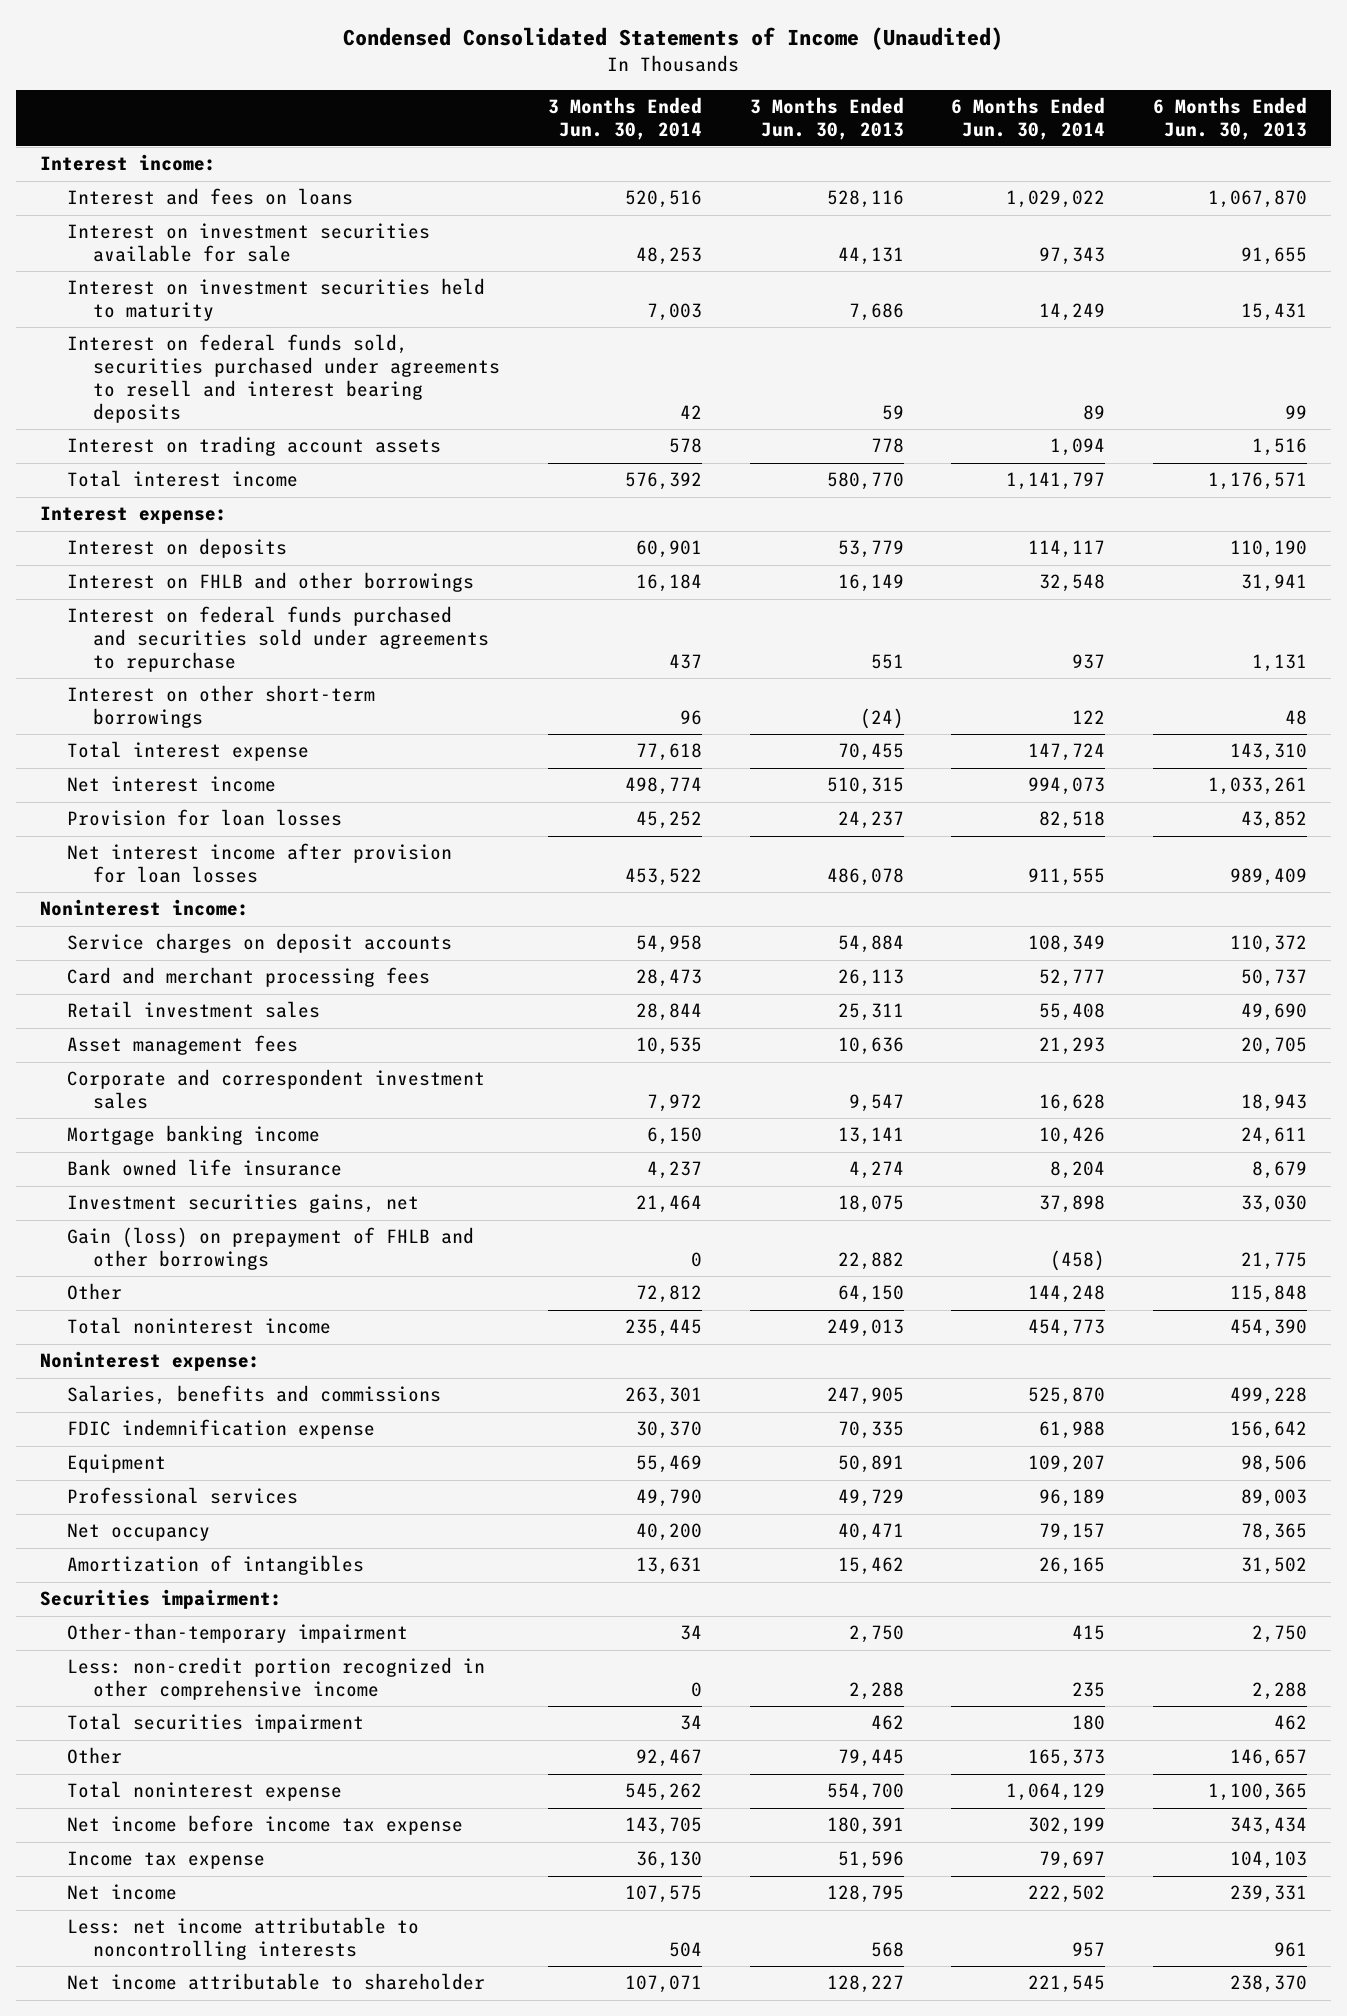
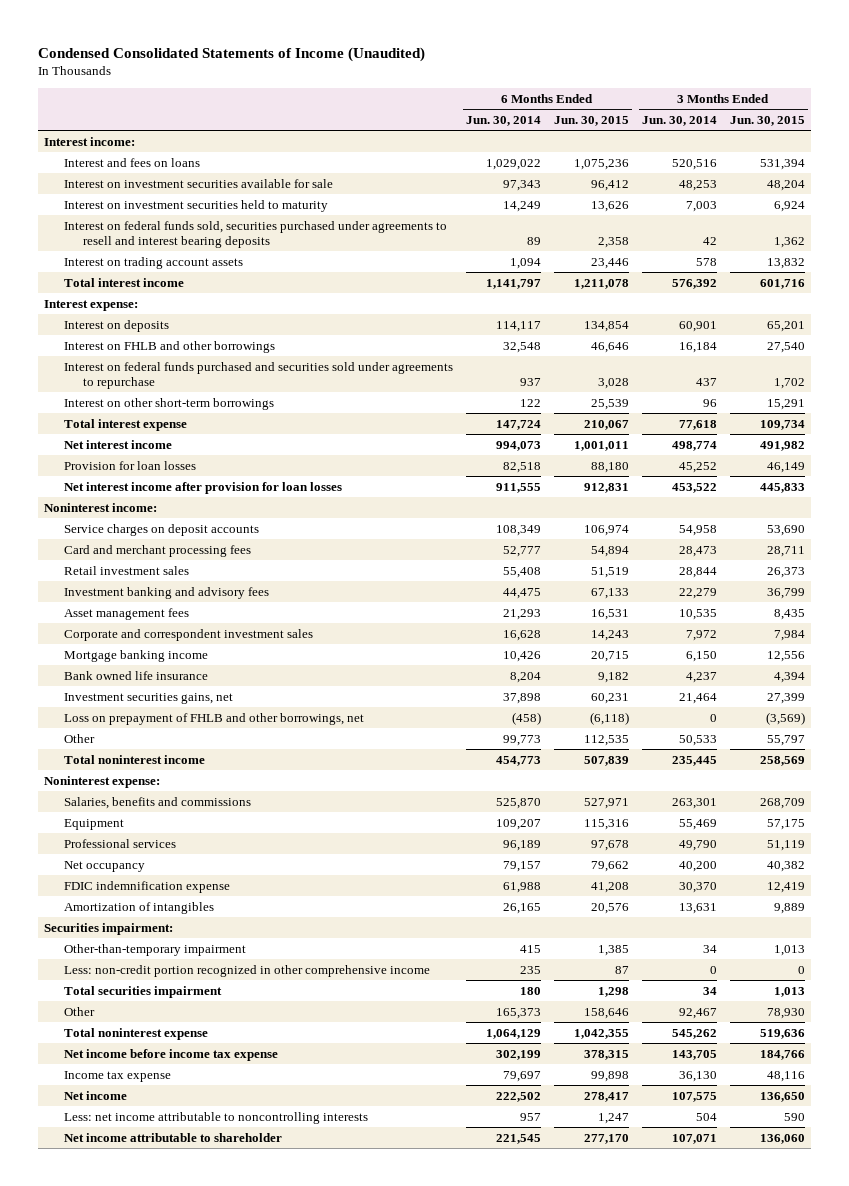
- | 3 Months Ended Jun. 30, 2014 | 3 Months Ended Jun. 30, 2013 | 6 Months Ended Jun. 30, 2014 | 6 Months Ended Jun. 30, 2013
+ | 6 Months Ended Jun. 30, 2014 | 6 Months Ended Jun. 30, 2015 | 3 Months Ended Jun. 30, 2014 | 3 Months Ended Jun. 30, 2015
+ Investment banking and advisory fees | 44,475 | 67,133 | 22,279 | 36,799
- Gain (loss) on prepayment of FHLB and other borrowings | 0 | 22,882 | (458) | 21,775
- Other | 72,812 | 64,150 | 144,248 | 115,848
+ Loss on prepayment of FHLB and other borrowings, net | (458) | (6,118) | 0 | (3,569)
+ Other | 99,773 | 112,535 | 50,533 | 55,797
moved down: FDIC indemnification expense | 61,988 | 41,208 | 30,370 | 12,419

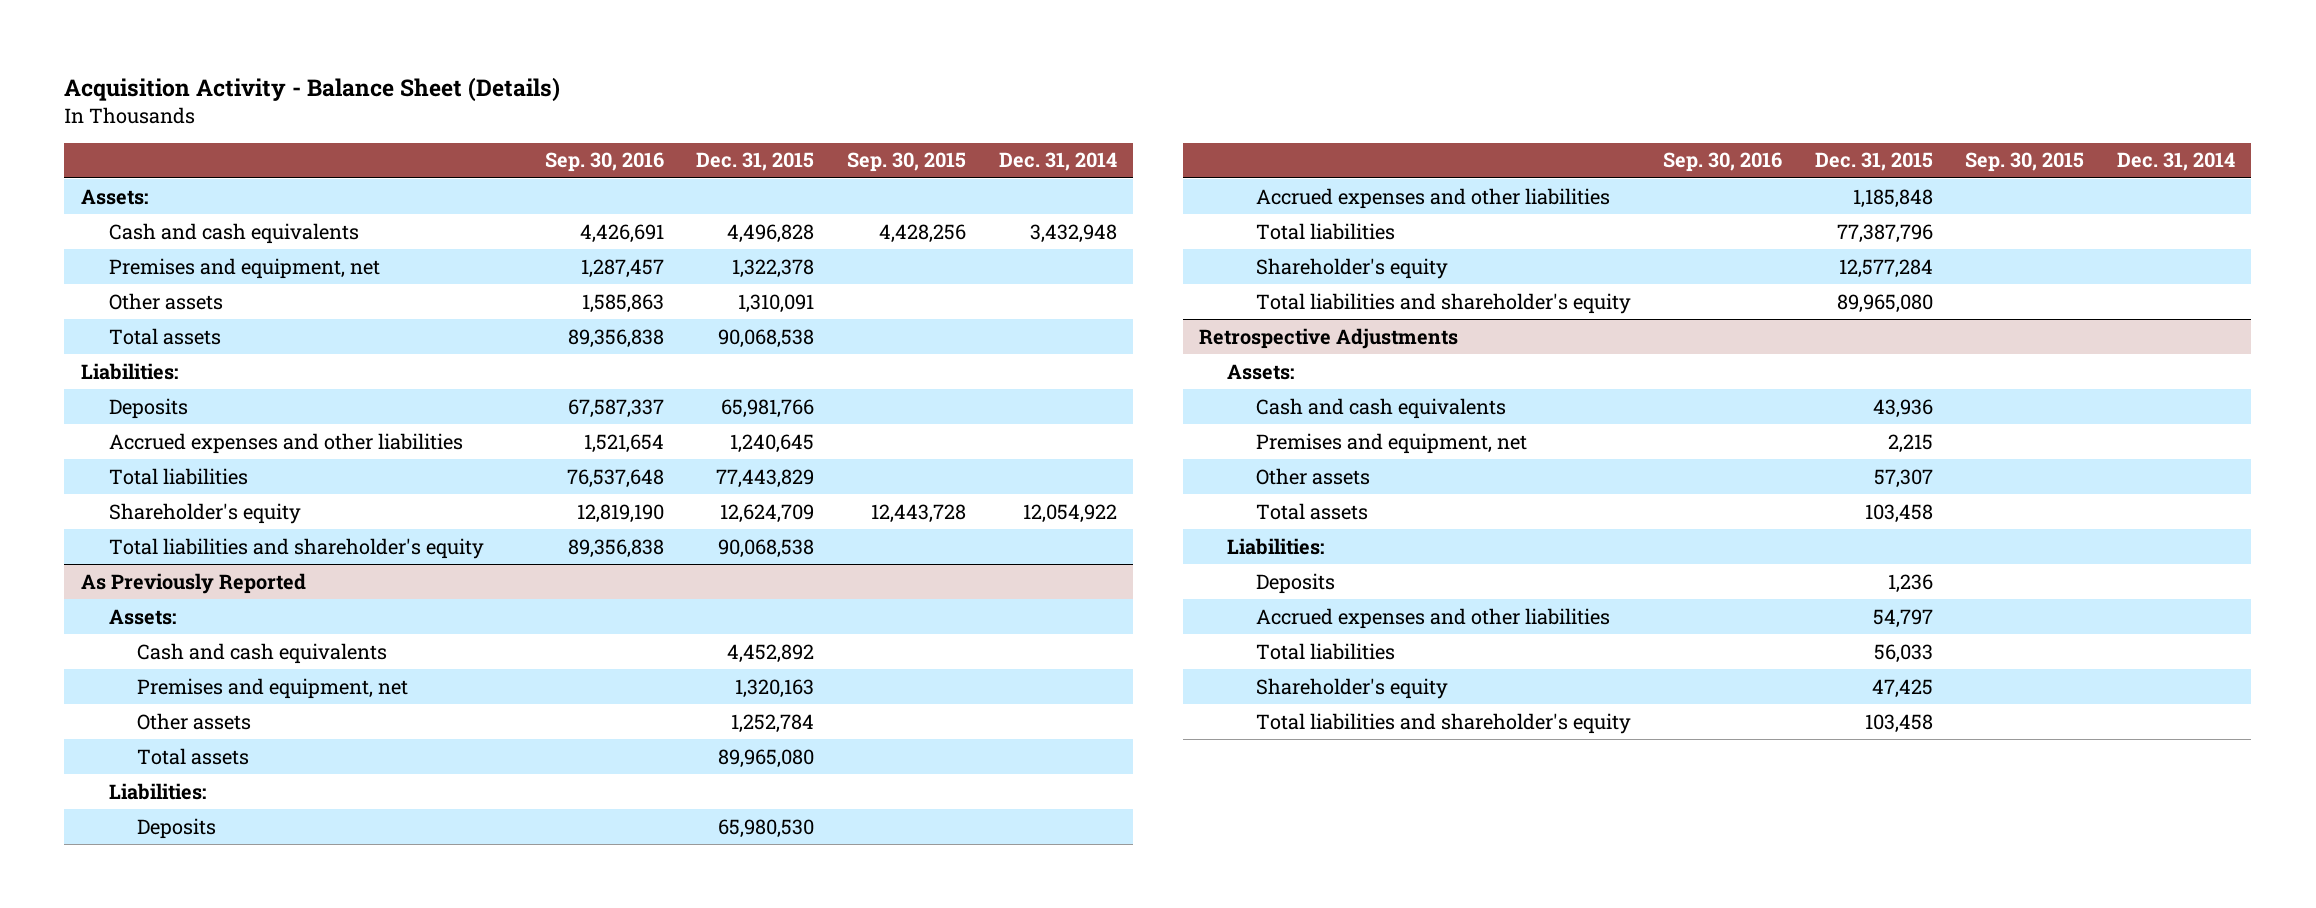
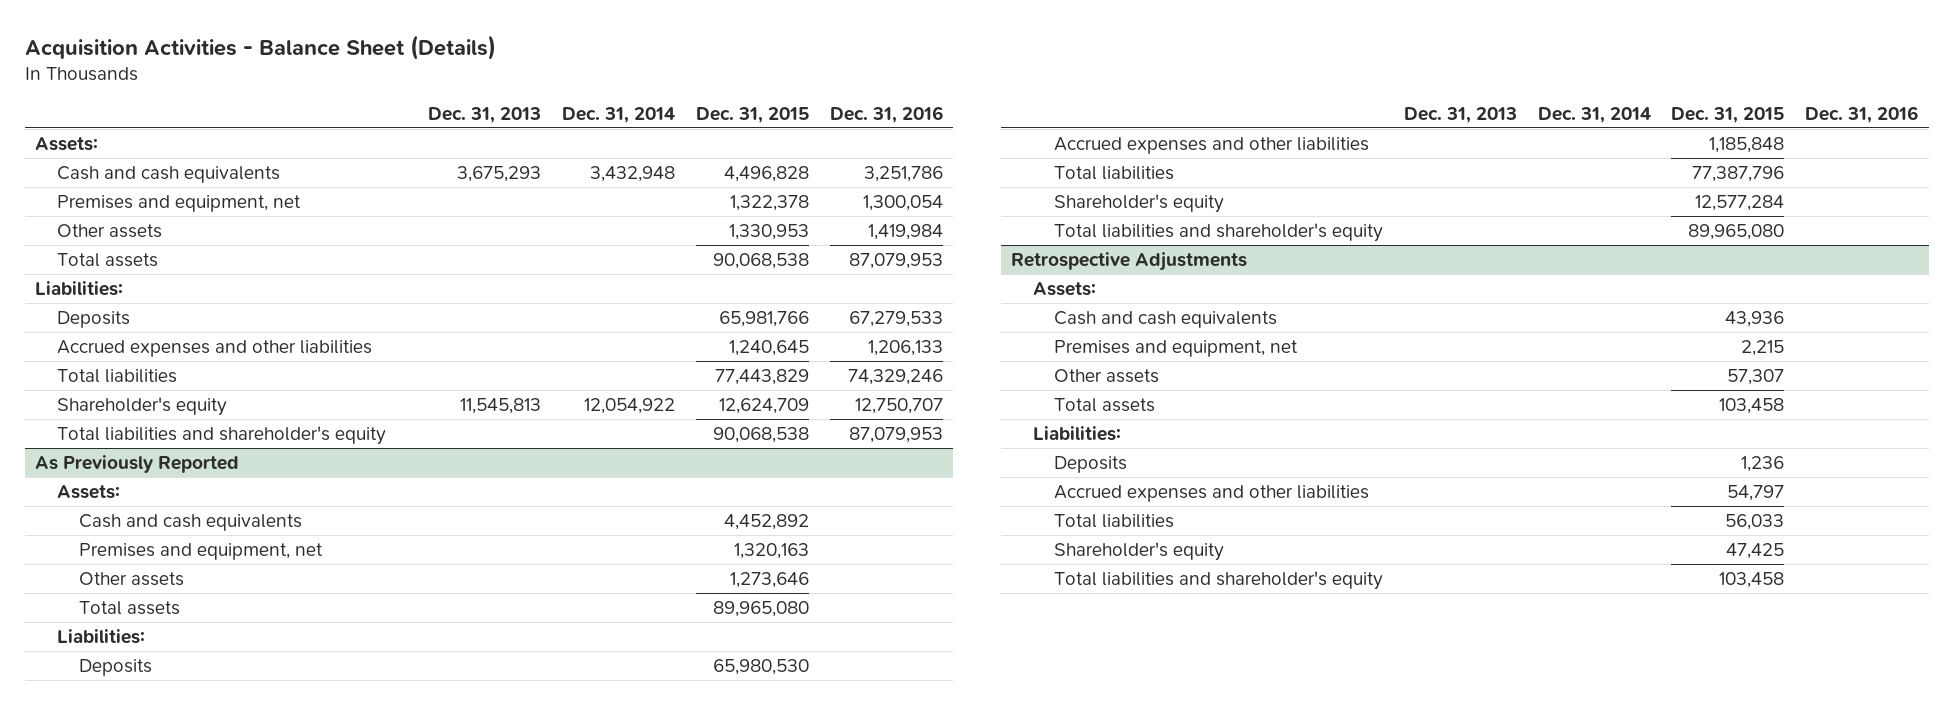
- Acquisition Activity - Balance Sheet (Details)
+ Acquisition Activities - Balance Sheet (Details)
- | Sep. 30, 2016 | Dec. 31, 2015 | Sep. 30, 2015 | Dec. 31, 2014
+ | Dec. 31, 2013 | Dec. 31, 2014 | Dec. 31, 2015 | Dec. 31, 2016
- Other assets | 1,585,863 | 1,310,091 | |
+ Other assets | | | 1,330,953 | 1,419,984
@ As Previously Reported
- Other assets | | 1,252,784 | |
+ Other assets | | | 1,273,646 |

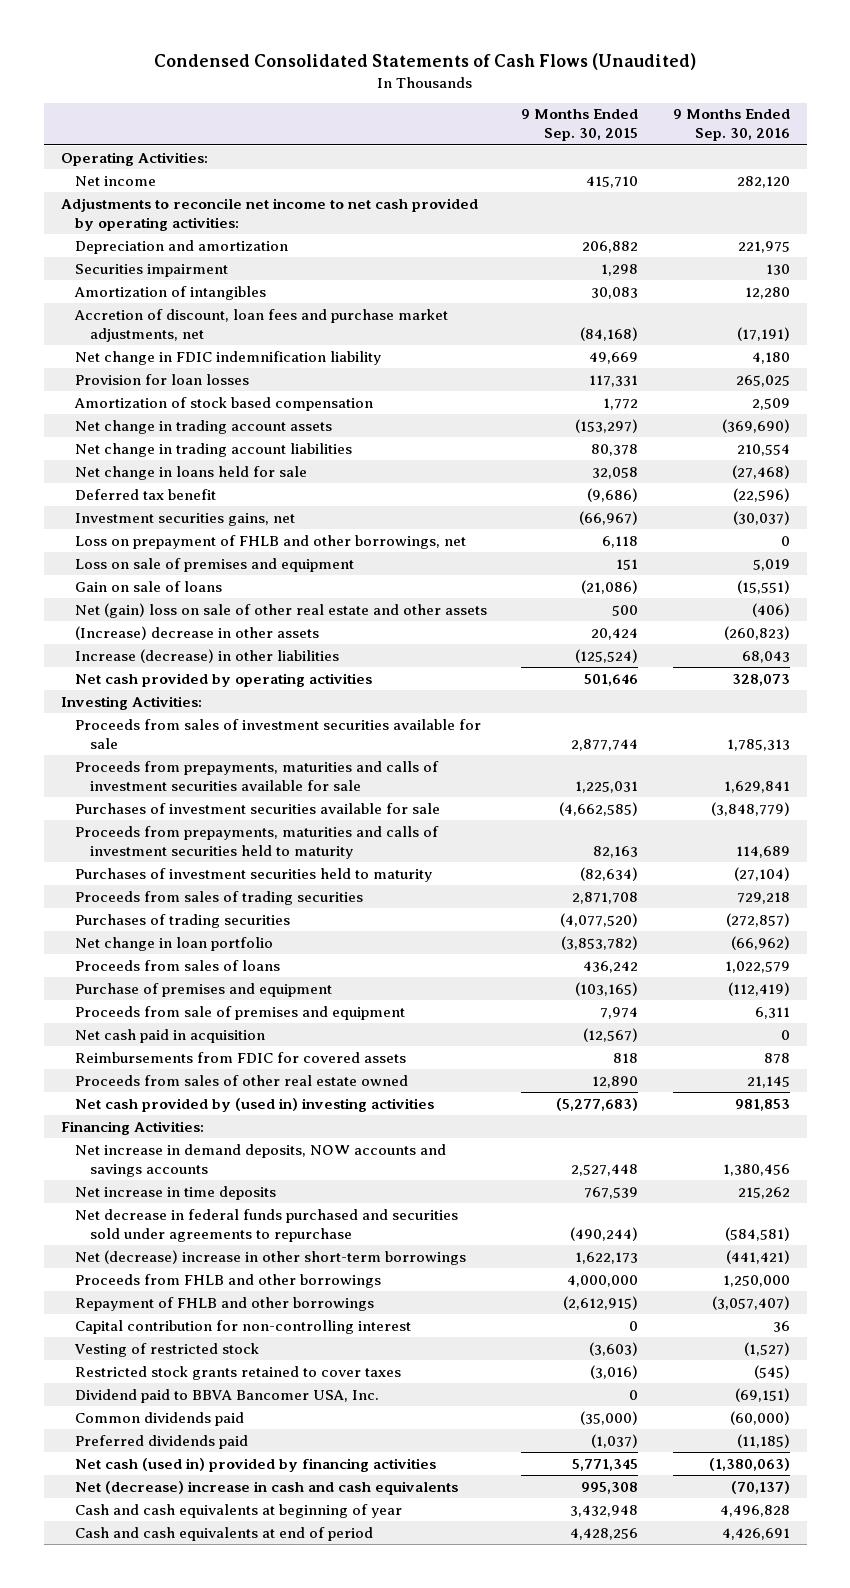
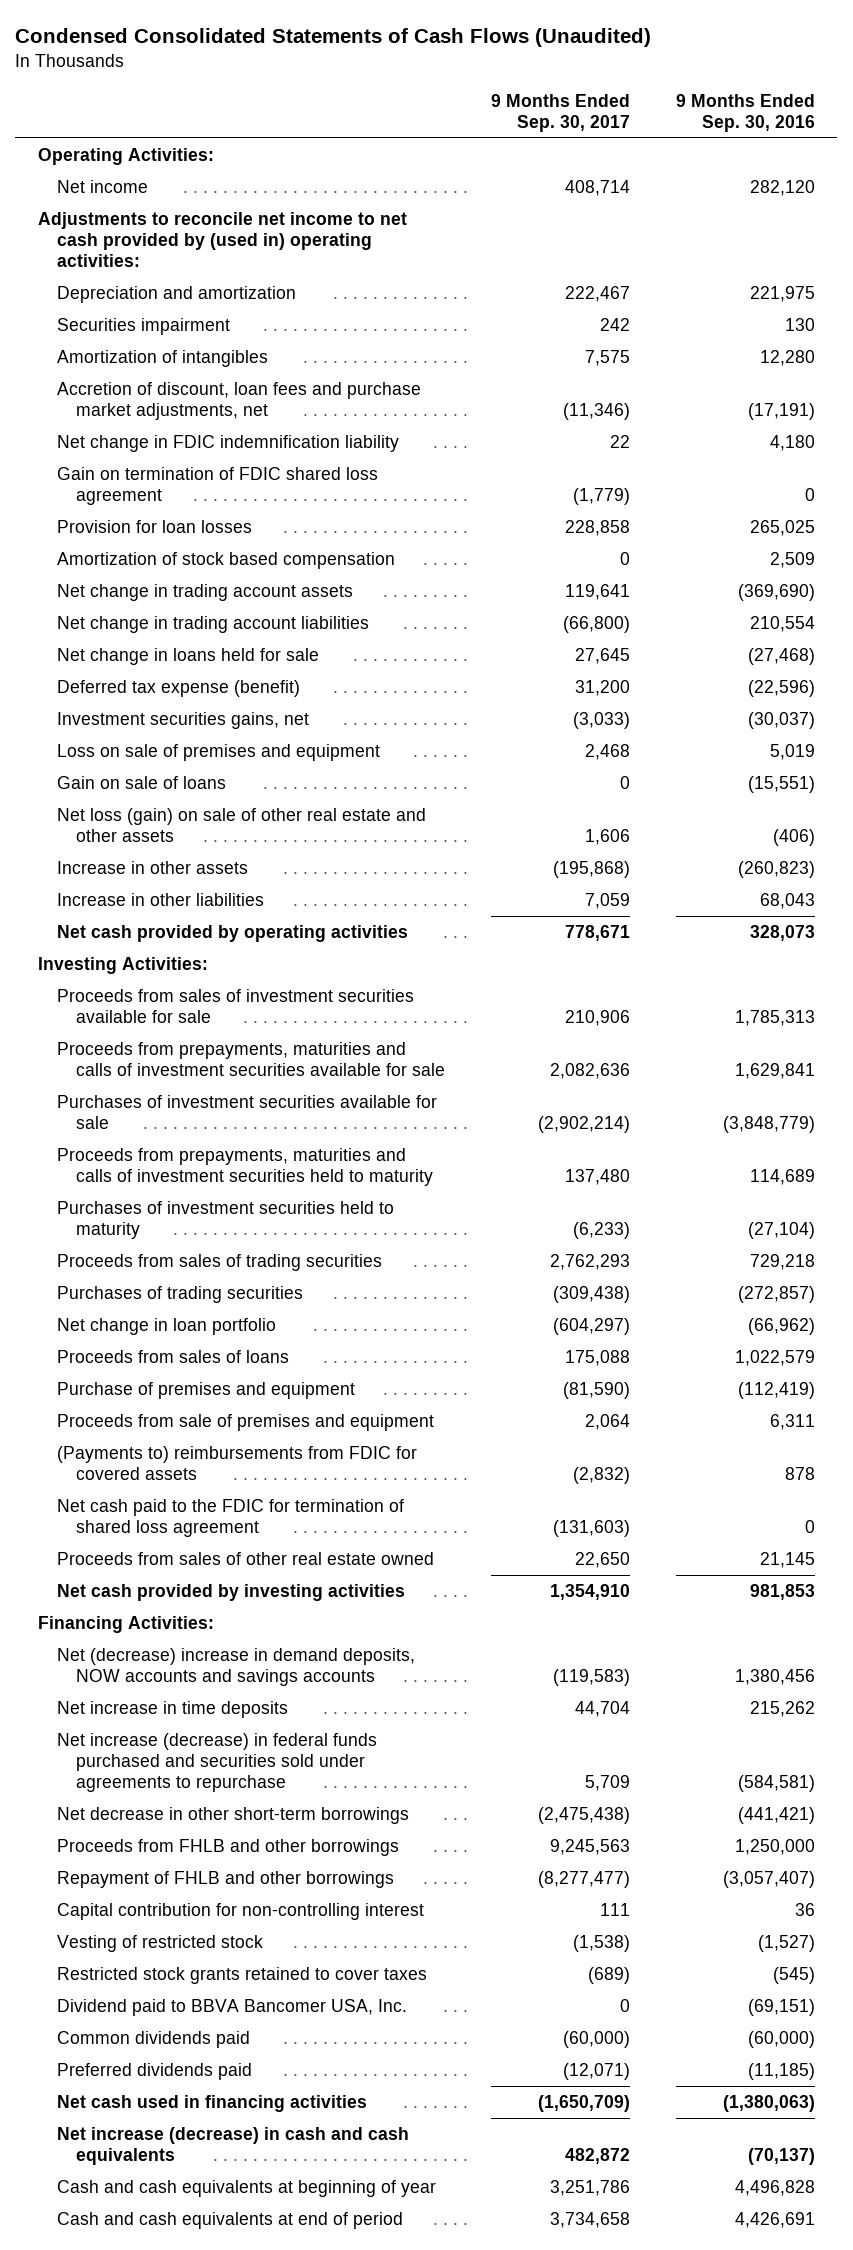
- | 9 Months Ended Sep. 30, 2015 | 9 Months Ended Sep. 30, 2016
+ | 9 Months Ended Sep. 30, 2017 | 9 Months Ended Sep. 30, 2016
- Adjustments to reconcile net income to net cash provided by operating activities:
+ Adjustments to reconcile net income to net cash provided by (used in) operating activities:
+ Gain on termination of FDIC shared loss agreement | (1,779) | 0
- Deferred tax benefit | (9,686) | (22,596)
+ Deferred tax expense (benefit) | 31,200 | (22,596)
- Loss on prepayment of FHLB and other borrowings, net | 6,118 | 0
- Net (gain) loss on sale of other real estate and other assets | 500 | (406)
- (Increase) decrease in other assets | 20,424 | (260,823)
- Increase (decrease) in other liabilities | (125,524) | 68,043
+ Net loss (gain) on sale of other real estate and other assets | 1,606 | (406)
+ Increase in other assets | (195,868) | (260,823)
+ Increase in other liabilities | 7,059 | 68,043
- Net cash paid in acquisition | (12,567) | 0
- Reimbursements from FDIC for covered assets | 818 | 878
+ (Payments to) reimbursements from FDIC for covered assets | (2,832) | 878
+ Net cash paid to the FDIC for termination of shared loss agreement | (131,603) | 0
- Net cash provided by (used in) investing activities | (5,277,683) | 981,853
+ Net cash provided by investing activities | 1,354,910 | 981,853
- Net increase in demand deposits, NOW accounts and savings accounts | 2,527,448 | 1,380,456
+ Net (decrease) increase in demand deposits, NOW accounts and savings accounts | (119,583) | 1,380,456
- Net decrease in federal funds purchased and securities sold under agreements to repurchase | (490,244) | (584,581)
- Net (decrease) increase in other short-term borrowings | 1,622,173 | (441,421)
+ Net increase (decrease) in federal funds purchased and securities sold under agreements to repurchase | 5,709 | (584,581)
+ Net decrease in other short-term borrowings | (2,475,438) | (441,421)
- Net cash (used in) provided by financing activities | 5,771,345 | (1,380,063)
- Net (decrease) increase in cash and cash equivalents | 995,308 | (70,137)
+ Net cash used in financing activities | (1,650,709) | (1,380,063)
+ Net increase (decrease) in cash and cash equivalents | 482,872 | (70,137)

